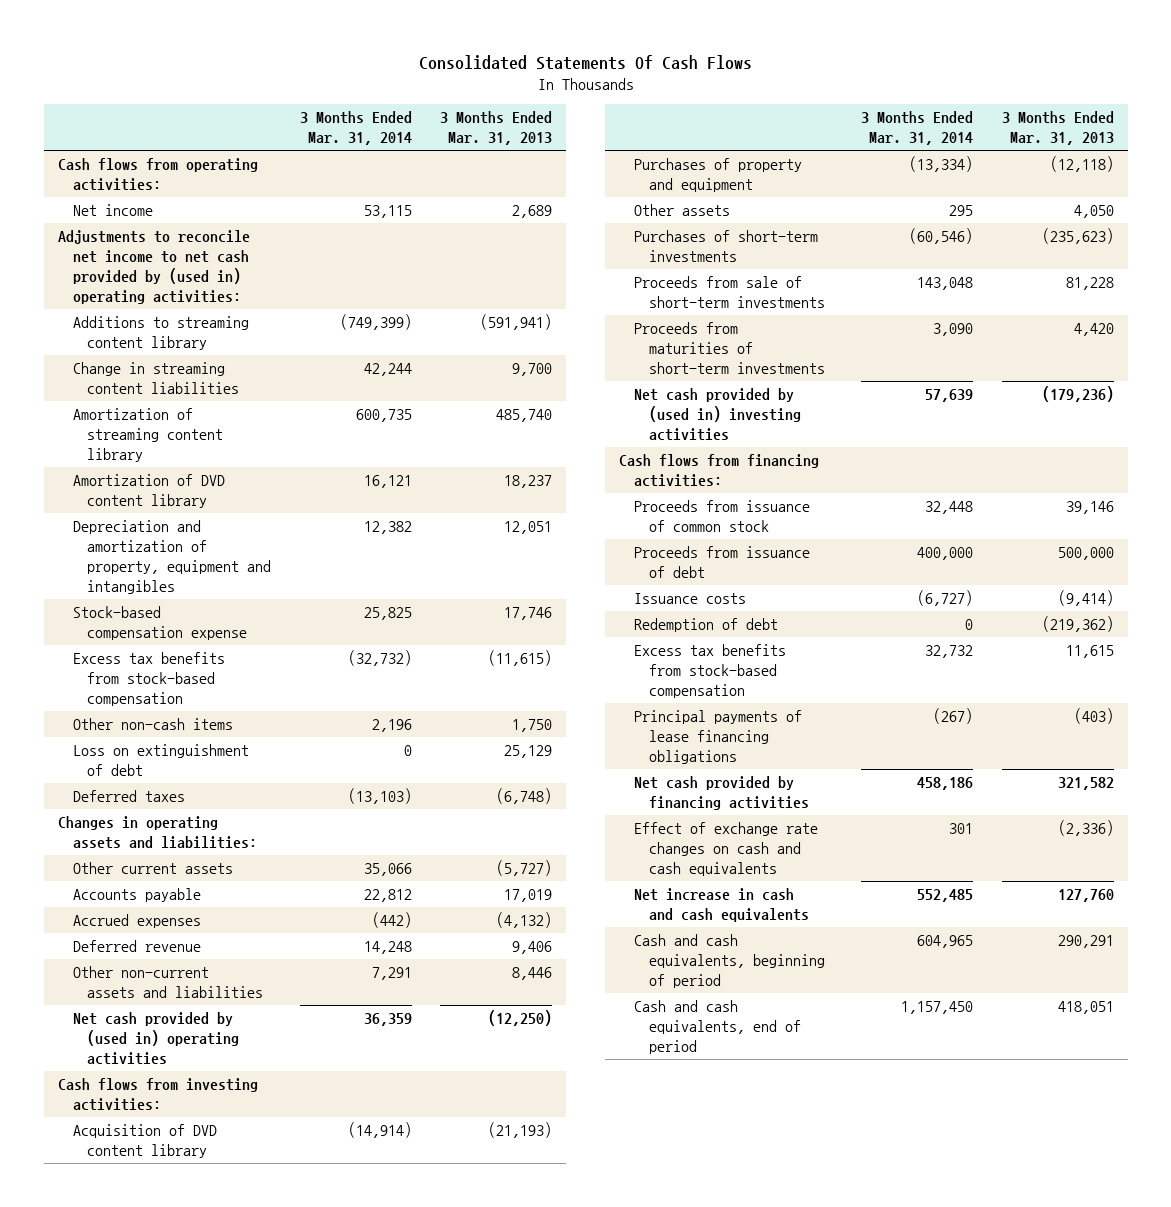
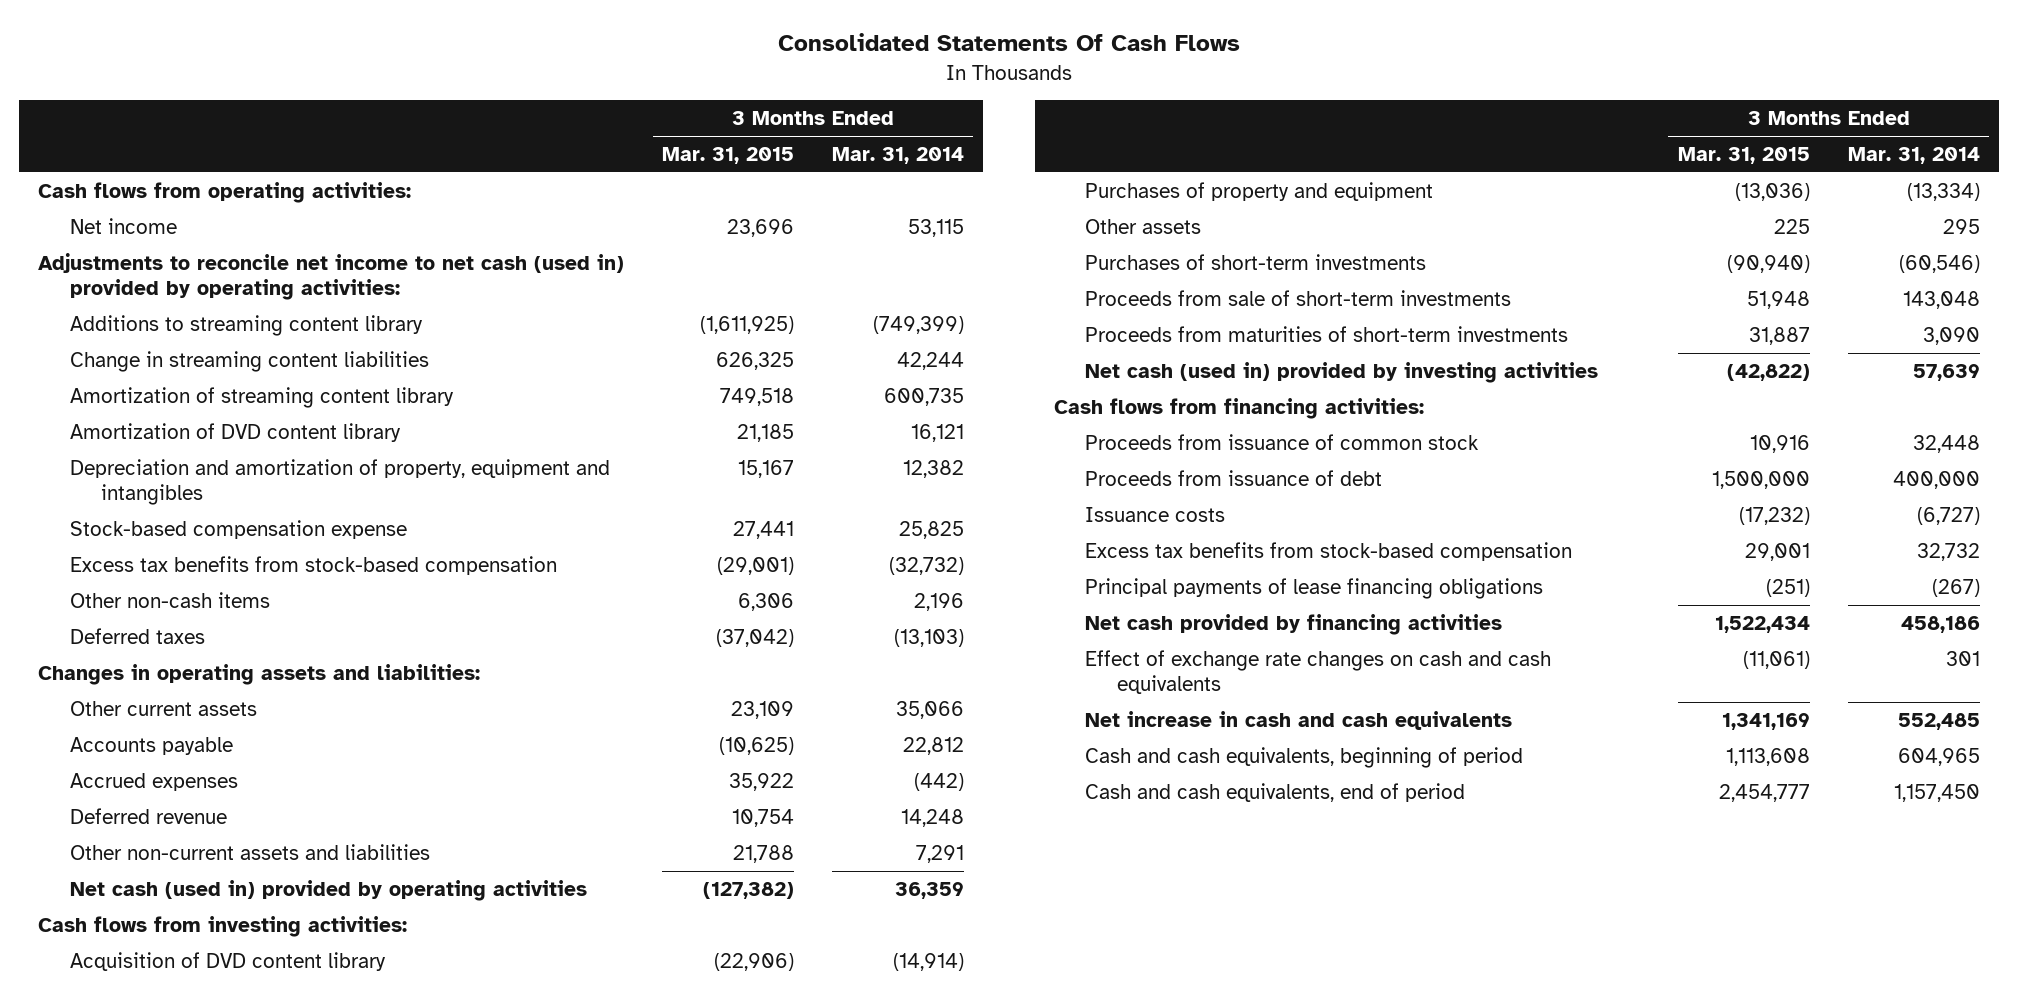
- | 3 Months Ended Mar. 31, 2014 | 3 Months Ended Mar. 31, 2013
+ | 3 Months Ended Mar. 31, 2015 | 3 Months Ended Mar. 31, 2014
- Adjustments to reconcile net income to net cash provided by (used in) operating activities:
+ Adjustments to reconcile net income to net cash (used in) provided by operating activities:
- Loss on extinguishment of debt | 0 | 25,129
- Net cash provided by (used in) operating activities | 36,359 | (12,250)
+ Net cash (used in) provided by operating activities | (127,382) | 36,359
- Net cash provided by (used in) investing activities | 57,639 | (179,236)
+ Net cash (used in) provided by investing activities | (42,822) | 57,639
- Redemption of debt | 0 | (219,362)

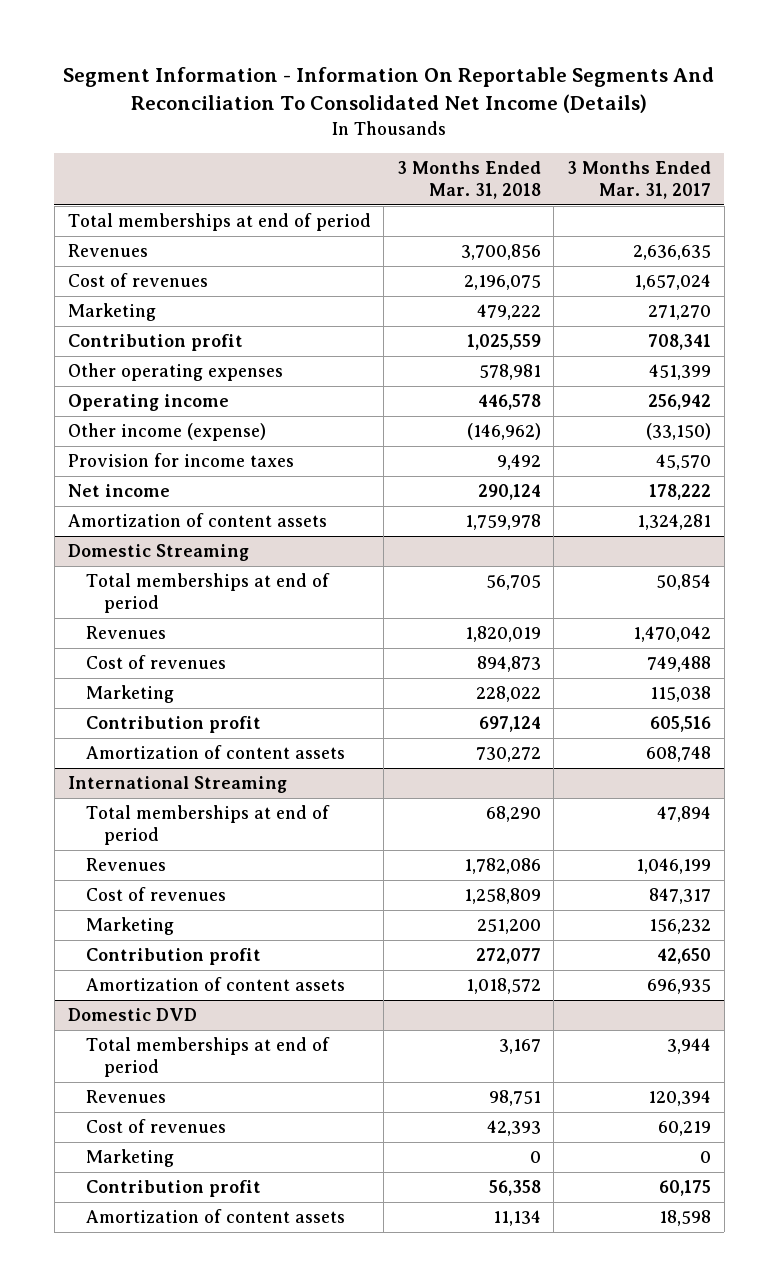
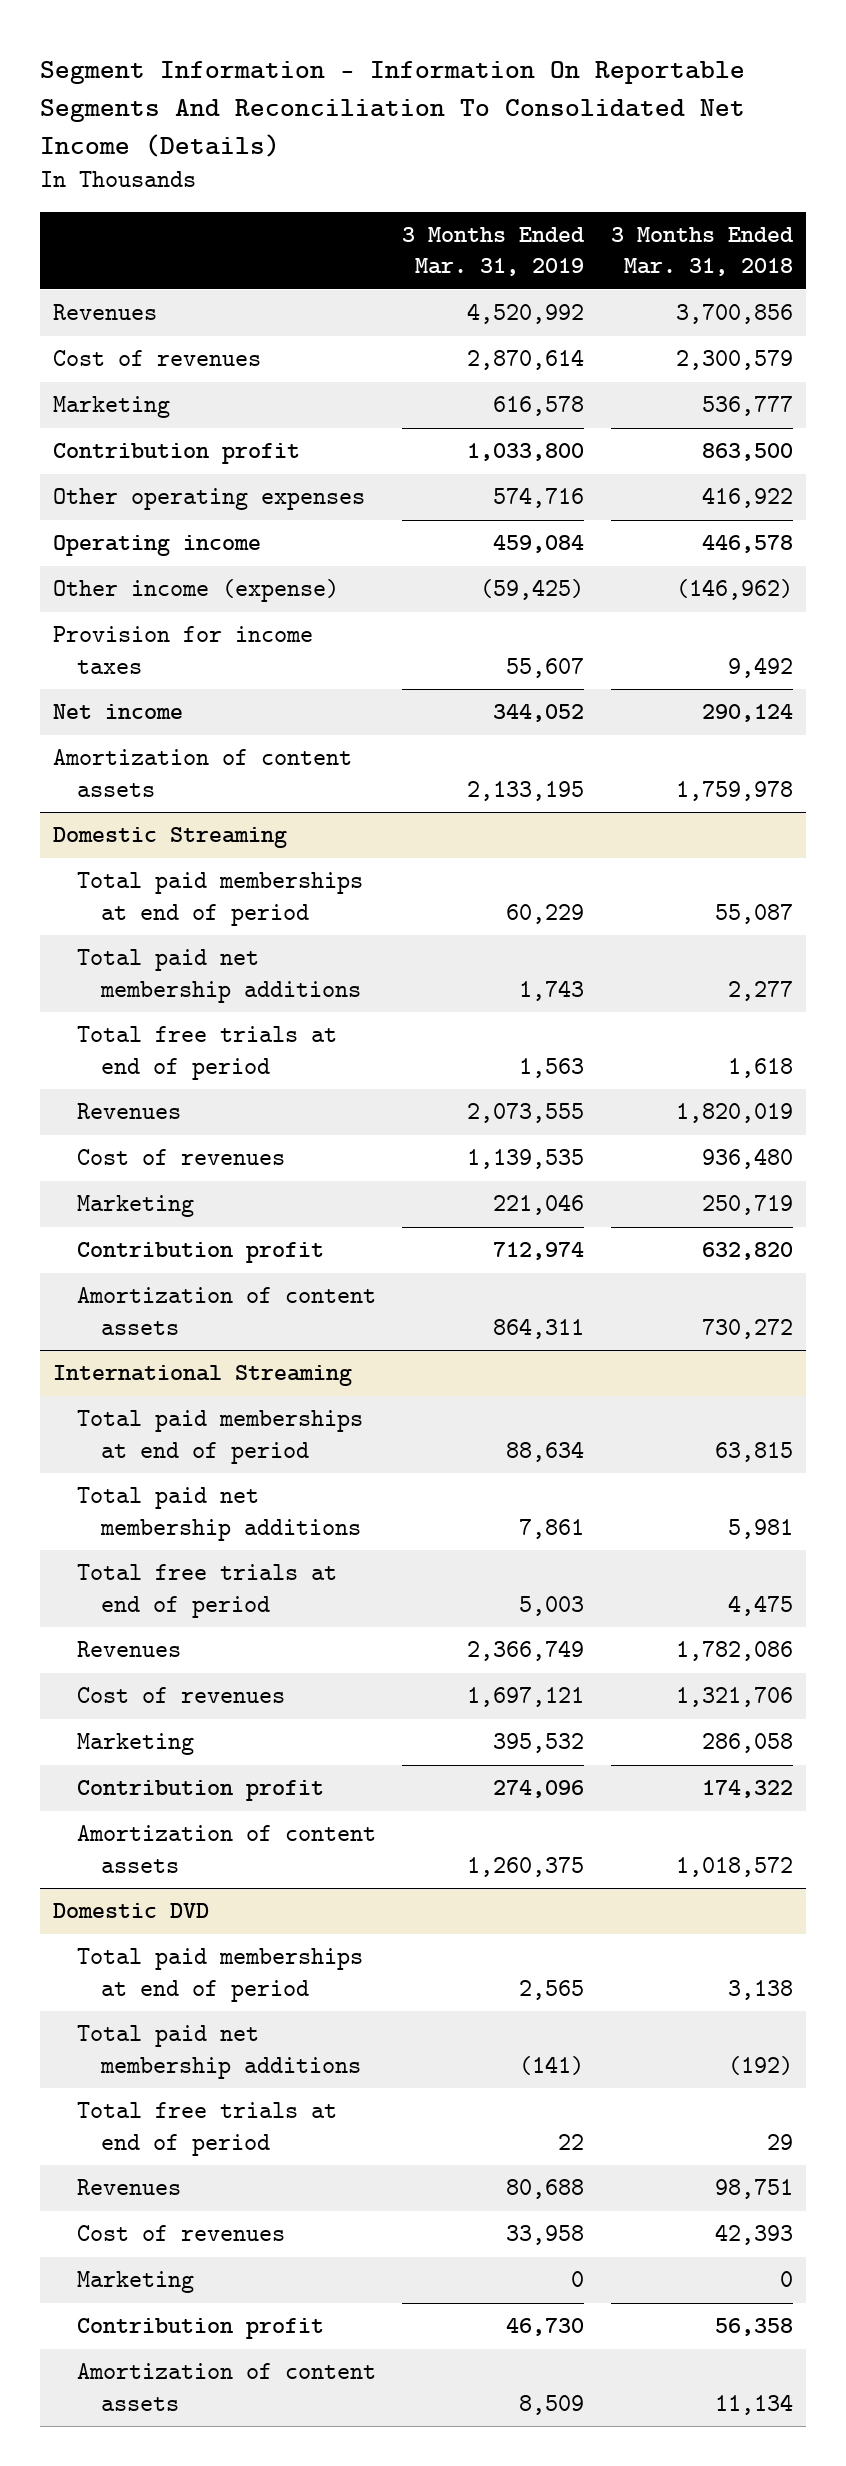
- | 3 Months Ended Mar. 31, 2018 | 3 Months Ended Mar. 31, 2017
+ | 3 Months Ended Mar. 31, 2019 | 3 Months Ended Mar. 31, 2018
- Total memberships at end of period
- Cost of revenues | 2,196,075 | 1,657,024
- Marketing | 479,222 | 271,270
- Contribution profit | 1,025,559 | 708,341
- Other operating expenses | 578,981 | 451,399
+ Cost of revenues | 2,870,614 | 2,300,579
+ Marketing | 616,578 | 536,777
+ Contribution profit | 1,033,800 | 863,500
+ Other operating expenses | 574,716 | 416,922
@ Domestic Streaming
- Total memberships at end of period | 56,705 | 50,854
+ Total paid memberships at end of period | 60,229 | 55,087
+ Total paid net membership additions | 1,743 | 2,277
+ Total free trials at end of period | 1,563 | 1,618
- Cost of revenues | 894,873 | 749,488
- Marketing | 228,022 | 115,038
- Contribution profit | 697,124 | 605,516
+ Cost of revenues | 1,139,535 | 936,480
+ Marketing | 221,046 | 250,719
+ Contribution profit | 712,974 | 632,820
@ International Streaming
- Total memberships at end of period | 68,290 | 47,894
+ Total paid memberships at end of period | 88,634 | 63,815
+ Total paid net membership additions | 7,861 | 5,981
+ Total free trials at end of period | 5,003 | 4,475
- Cost of revenues | 1,258,809 | 847,317
- Marketing | 251,200 | 156,232
- Contribution profit | 272,077 | 42,650
+ Cost of revenues | 1,697,121 | 1,321,706
+ Marketing | 395,532 | 286,058
+ Contribution profit | 274,096 | 174,322
@ Domestic DVD
- Total memberships at end of period | 3,167 | 3,944
+ Total paid memberships at end of period | 2,565 | 3,138
+ Total paid net membership additions | (141) | (192)
+ Total free trials at end of period | 22 | 29

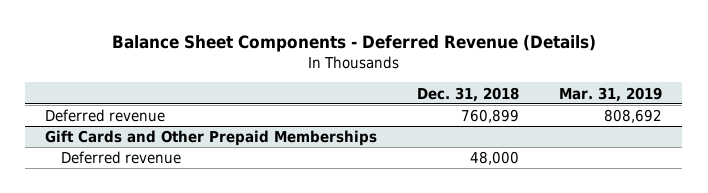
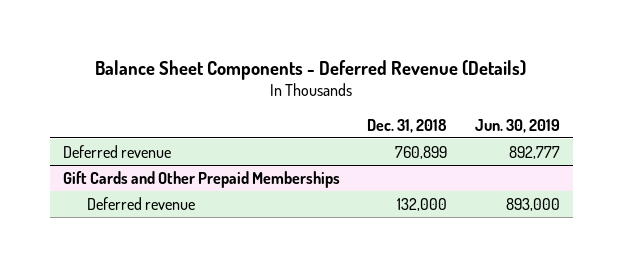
- | Dec. 31, 2018 | Mar. 31, 2019
+ | Dec. 31, 2018 | Jun. 30, 2019
@ Gift Cards and Other Prepaid Memberships
- Deferred revenue | 48,000 |
+ Deferred revenue | 132,000 | 893,000

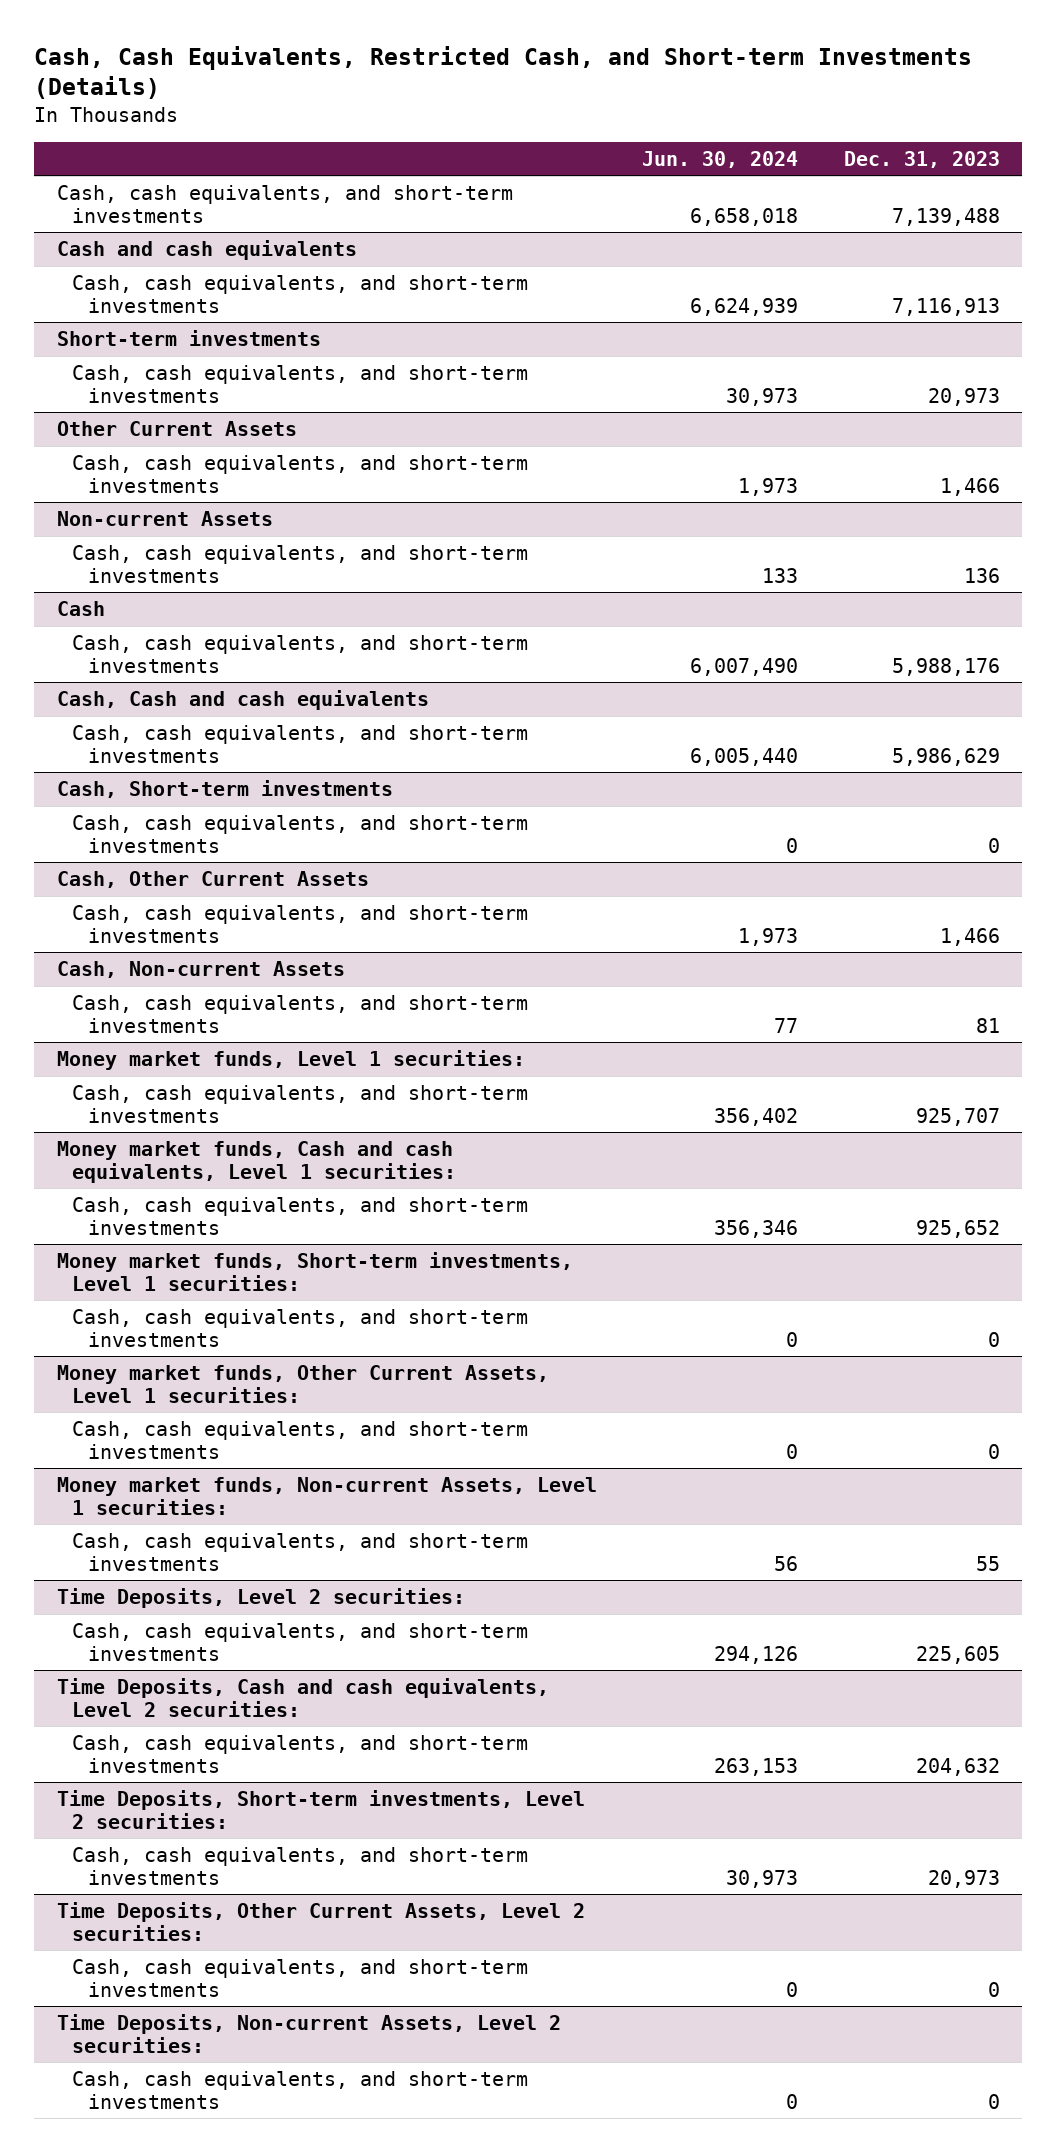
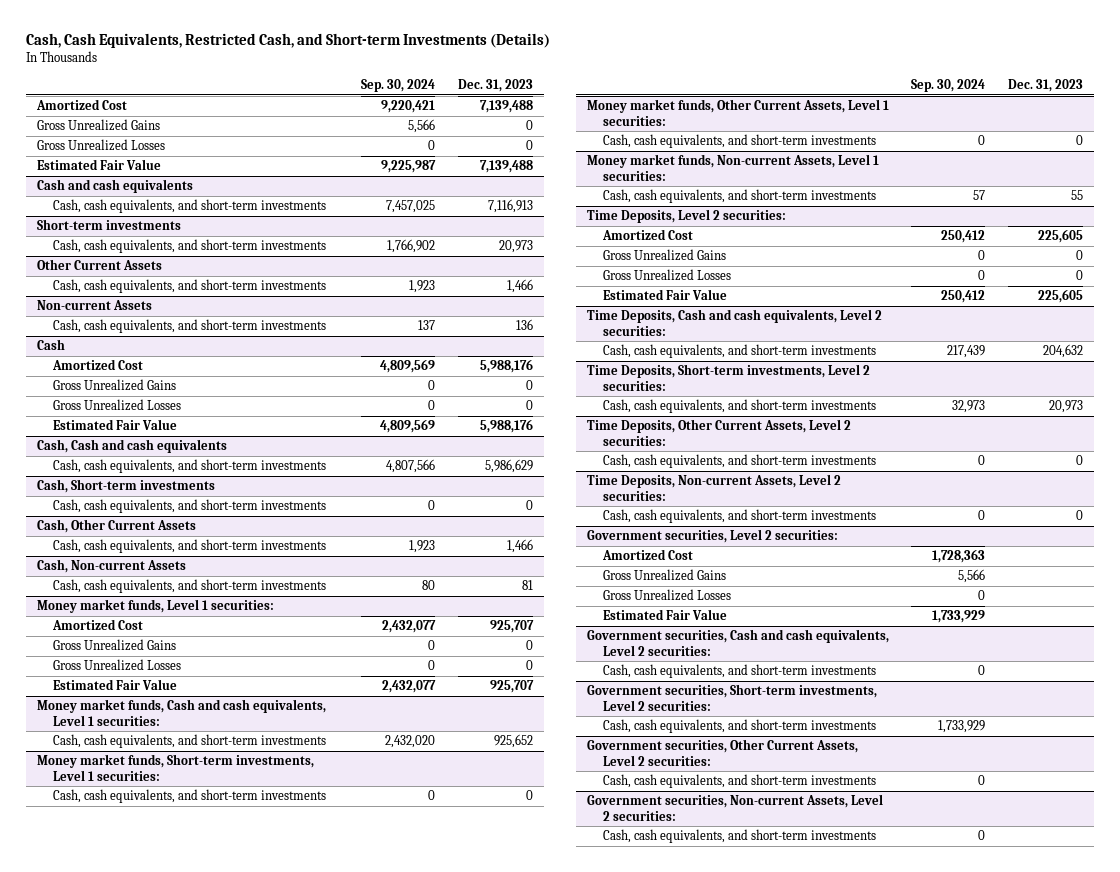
- | Jun. 30, 2024 | Dec. 31, 2023
+ | Sep. 30, 2024 | Dec. 31, 2023
- Cash, cash equivalents, and short-term investments | 6,658,018 | 7,139,488
+ Amortized Cost | 9,220,421 | 7,139,488
+ Gross Unrealized Gains | 5,566 | 0
+ Gross Unrealized Losses | 0 | 0
+ Estimated Fair Value | 9,225,987 | 7,139,488
@ Cash
- Cash, cash equivalents, and short-term investments | 6,007,490 | 5,988,176
+ Amortized Cost | 4,809,569 | 5,988,176
+ Gross Unrealized Gains | 0 | 0
+ Gross Unrealized Losses | 0 | 0
+ Estimated Fair Value | 4,809,569 | 5,988,176
@ Money market funds, Level 1 securities:
- Cash, cash equivalents, and short-term investments | 356,402 | 925,707
+ Amortized Cost | 2,432,077 | 925,707
+ Gross Unrealized Gains | 0 | 0
+ Gross Unrealized Losses | 0 | 0
+ Estimated Fair Value | 2,432,077 | 925,707
@ Time Deposits, Level 2 securities:
- Cash, cash equivalents, and short-term investments | 294,126 | 225,605
+ Amortized Cost | 250,412 | 225,605
+ Gross Unrealized Gains | 0 | 0
+ Gross Unrealized Losses | 0 | 0
+ Estimated Fair Value | 250,412 | 225,605
+ Government securities, Level 2 securities:
+ Amortized Cost | 1,728,363 |
+ Gross Unrealized Gains | 5,566 |
+ Gross Unrealized Losses | 0 |
+ Estimated Fair Value | 1,733,929 |
+ Government securities, Cash and cash equivalents, Level 2 securities:
+ Cash, cash equivalents, and short-term investments | 0 |
+ Government securities, Short-term investments, Level 2 securities:
+ Cash, cash equivalents, and short-term investments | 1,733,929 |
+ Government securities, Other Current Assets, Level 2 securities:
+ Cash, cash equivalents, and short-term investments | 0 |
+ Government securities, Non-current Assets, Level 2 securities:
+ Cash, cash equivalents, and short-term investments | 0 |

